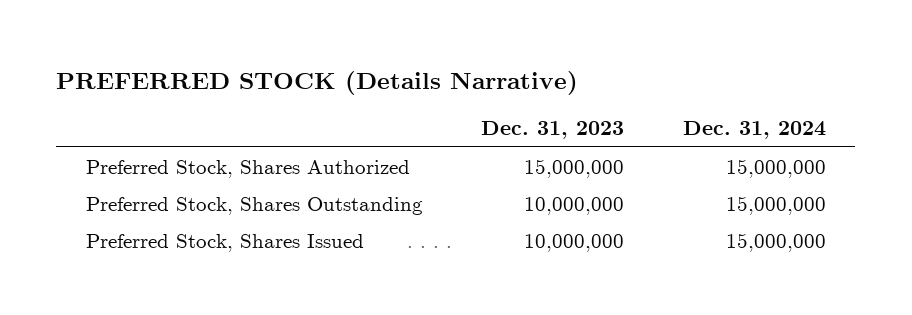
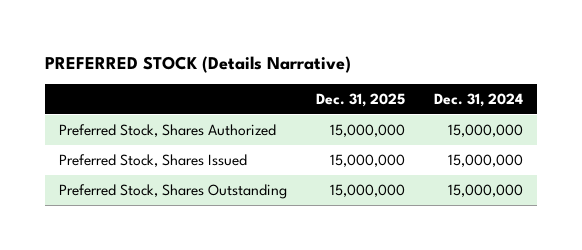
- | Dec. 31, 2023 | Dec. 31, 2024
+ | Dec. 31, 2025 | Dec. 31, 2024
moved down: Preferred Stock, Shares Outstanding | 15,000,000 | 15,000,000

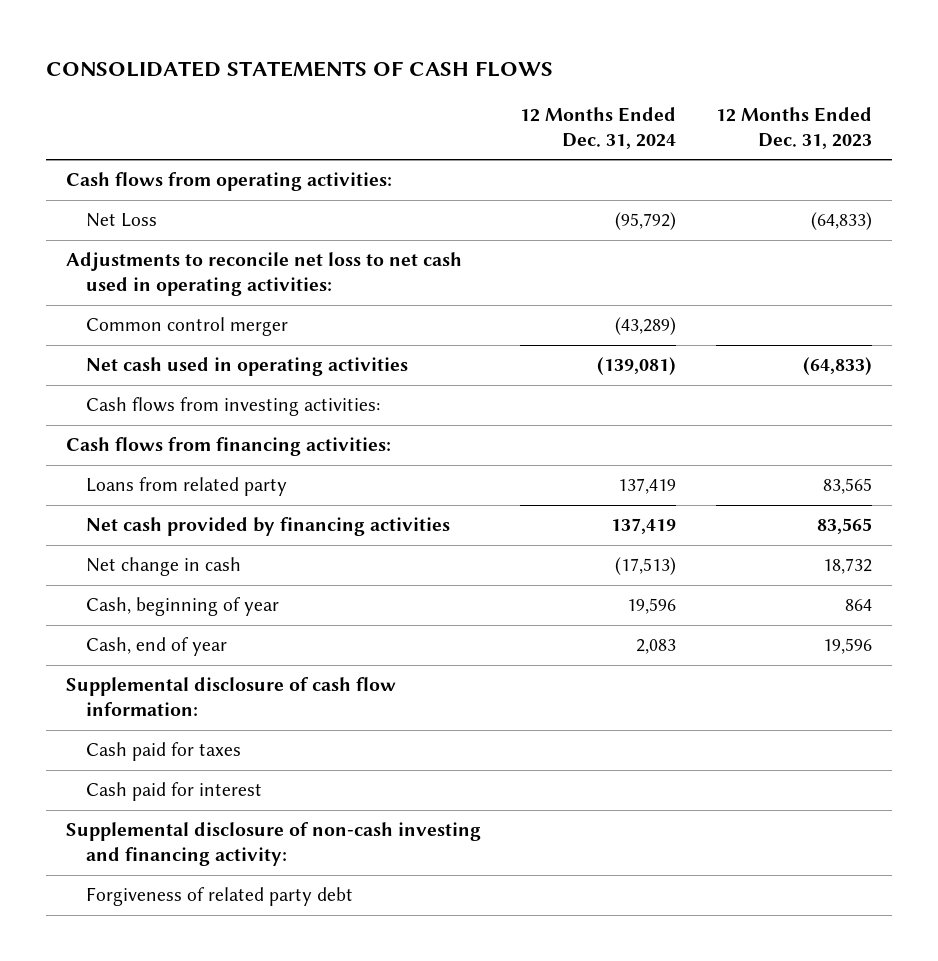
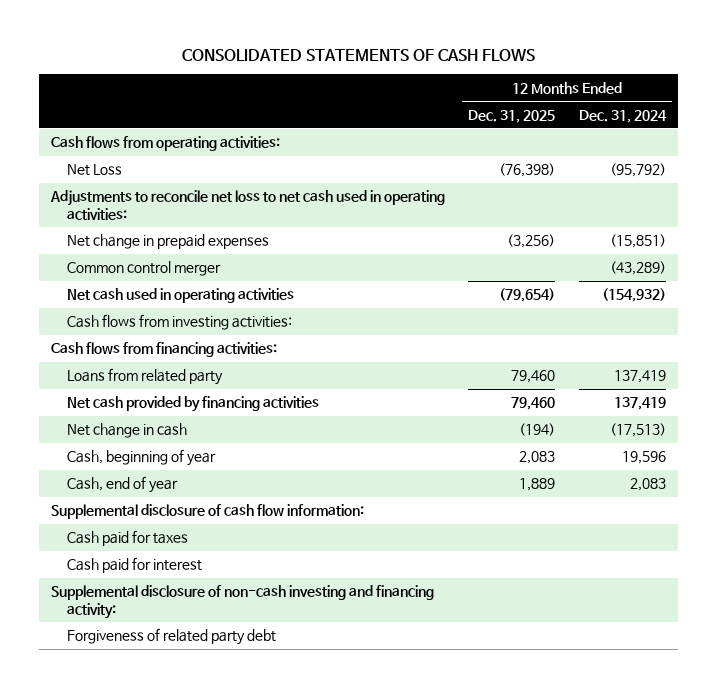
- | 12 Months Ended Dec. 31, 2024 | 12 Months Ended Dec. 31, 2023
+ | 12 Months Ended Dec. 31, 2025 | 12 Months Ended Dec. 31, 2024
+ Net change in prepaid expenses | (3,256) | (15,851)
- Net cash used in operating activities | (139,081) | (64,833)
+ Net cash used in operating activities | (79,654) | (154,932)

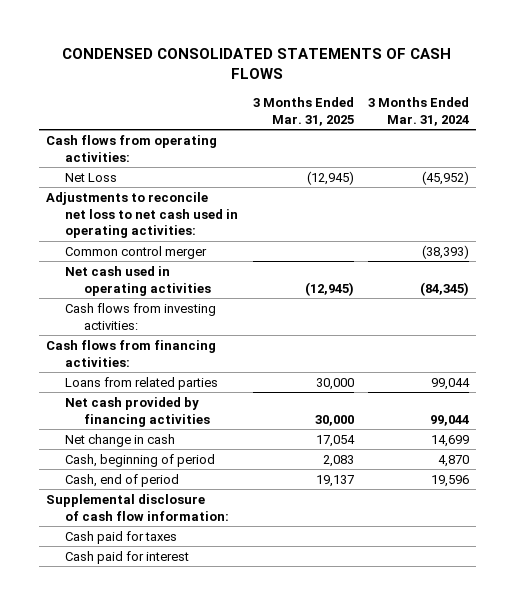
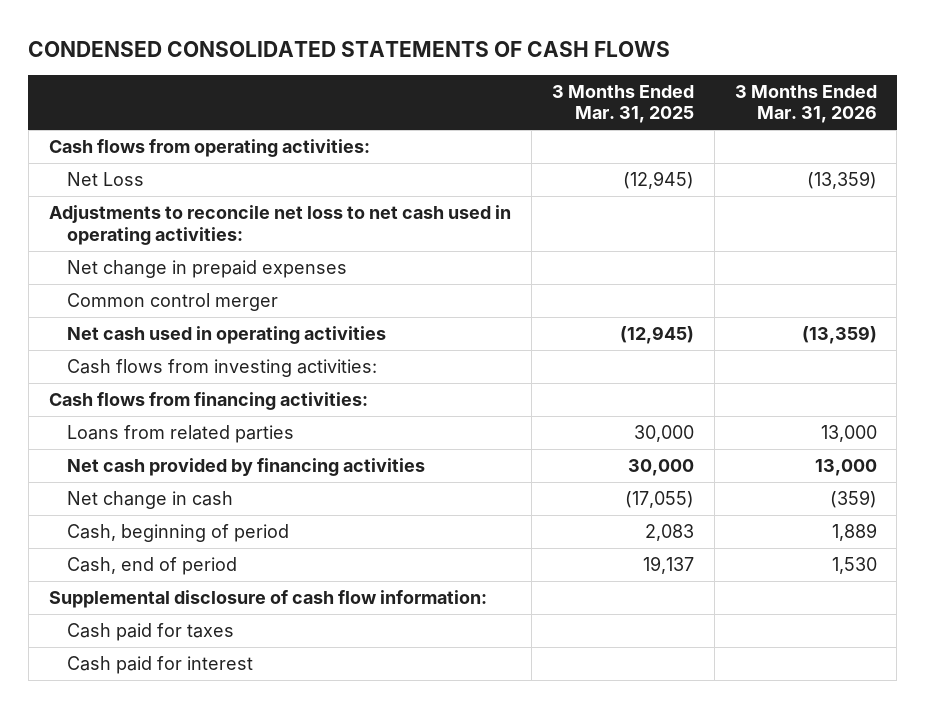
- | 3 Months Ended Mar. 31, 2025 | 3 Months Ended Mar. 31, 2024
+ | 3 Months Ended Mar. 31, 2025 | 3 Months Ended Mar. 31, 2026
+ Net change in prepaid expenses
- Net change in cash | 17,054 | 14,699
+ Net change in cash | (17,055) | (359)

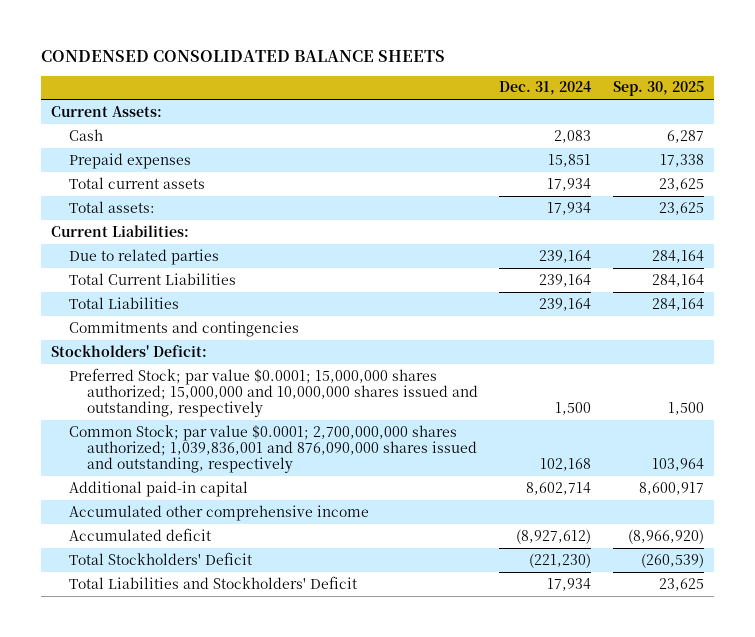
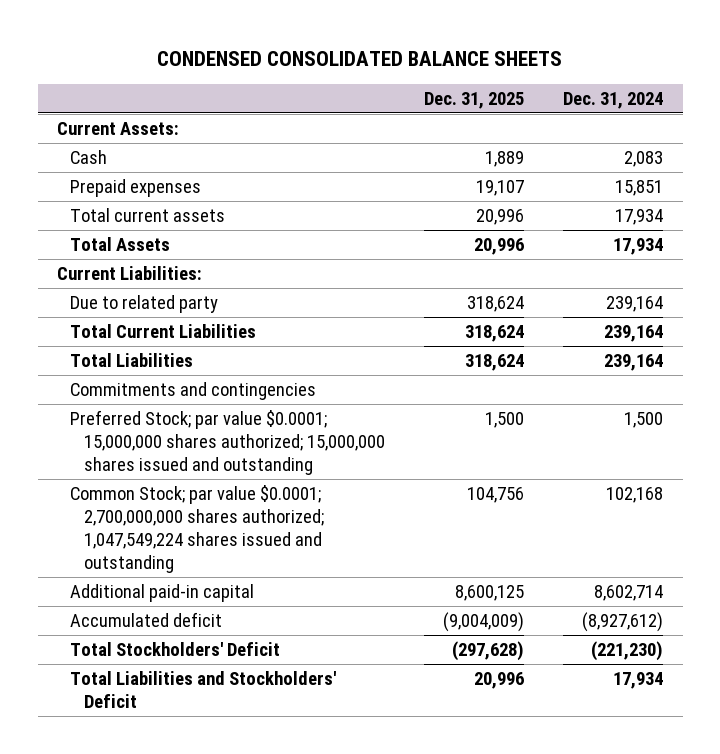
- | Dec. 31, 2024 | Sep. 30, 2025
+ | Dec. 31, 2025 | Dec. 31, 2024
- Total assets: | 17,934 | 23,625
+ Total Assets | 20,996 | 17,934
- Due to related parties | 239,164 | 284,164
+ Due to related party | 318,624 | 239,164
- Stockholders' Deficit:
- Preferred Stock; par value $0.0001; 15,000,000 shares authorized; 15,000,000 and 10,000,000 shares issued and outstanding, respectively | 1,500 | 1,500
- Common Stock; par value $0.0001; 2,700,000,000 shares authorized; 1,039,836,001 and 876,090,000 shares issued and outstanding, respectively | 102,168 | 103,964
+ Preferred Stock; par value $0.0001; 15,000,000 shares authorized; 15,000,000 shares issued and outstanding | 1,500 | 1,500
+ Common Stock; par value $0.0001; 2,700,000,000 shares authorized; 1,047,549,224 shares issued and outstanding | 104,756 | 102,168
- Accumulated other comprehensive income

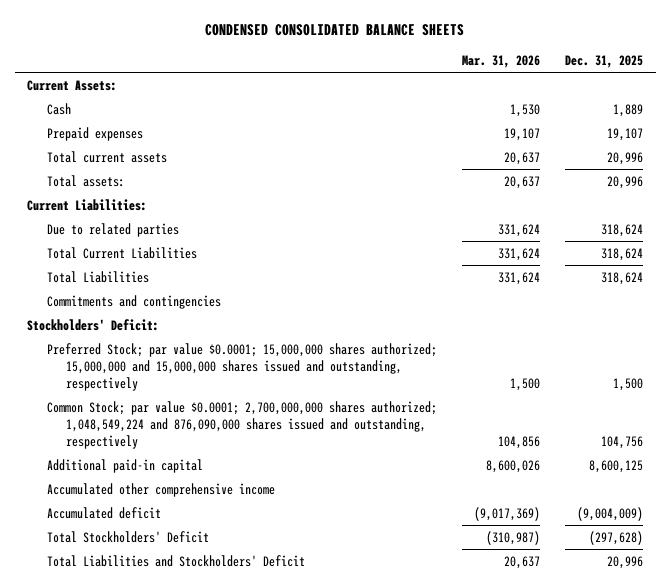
- | Dec. 31, 2025 | Dec. 31, 2024
+ | Mar. 31, 2026 | Dec. 31, 2025
- Total Assets | 20,996 | 17,934
+ Total assets: | 20,637 | 20,996
- Due to related party | 318,624 | 239,164
+ Due to related parties | 331,624 | 318,624
- Preferred Stock; par value $0.0001; 15,000,000 shares authorized; 15,000,000 shares issued and outstanding | 1,500 | 1,500
- Common Stock; par value $0.0001; 2,700,000,000 shares authorized; 1,047,549,224 shares issued and outstanding | 104,756 | 102,168
+ Stockholders' Deficit:
+ Preferred Stock; par value $0.0001; 15,000,000 shares authorized; 15,000,000 and 15,000,000 shares issued and outstanding, respectively | 1,500 | 1,500
+ Common Stock; par value $0.0001; 2,700,000,000 shares authorized; 1,048,549,224 and 876,090,000 shares issued and outstanding, respectively | 104,856 | 104,756
+ Accumulated other comprehensive income

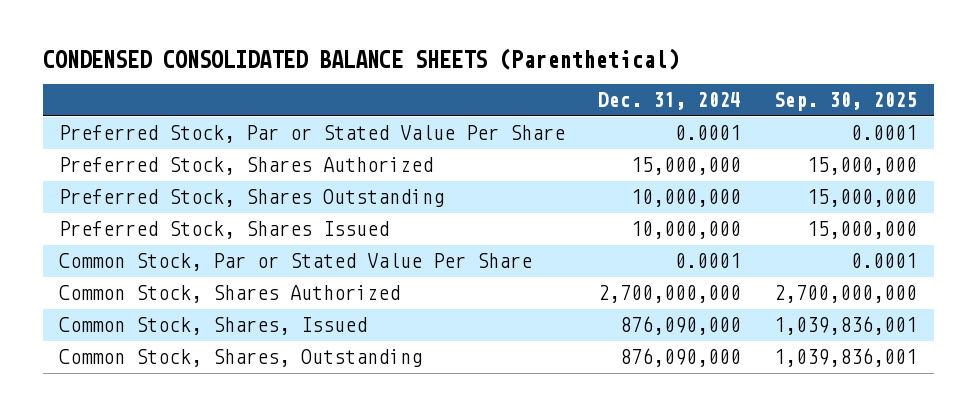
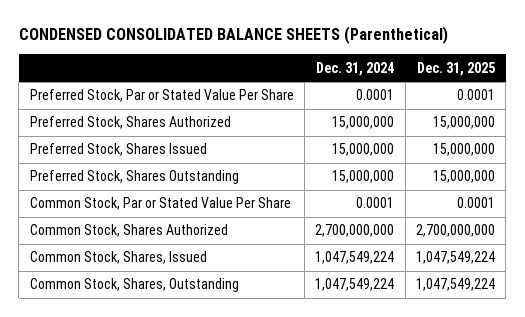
- | Dec. 31, 2024 | Sep. 30, 2025
+ | Dec. 31, 2024 | Dec. 31, 2025
- Preferred Stock, Shares Outstanding | 10,000,000 | 15,000,000
- Preferred Stock, Shares Issued | 10,000,000 | 15,000,000
+ Preferred Stock, Shares Issued | 15,000,000 | 15,000,000
+ Preferred Stock, Shares Outstanding | 15,000,000 | 15,000,000
- Common Stock, Shares, Issued | 876,090,000 | 1,039,836,001
- Common Stock, Shares, Outstanding | 876,090,000 | 1,039,836,001
+ Common Stock, Shares, Issued | 1,047,549,224 | 1,047,549,224
+ Common Stock, Shares, Outstanding | 1,047,549,224 | 1,047,549,224

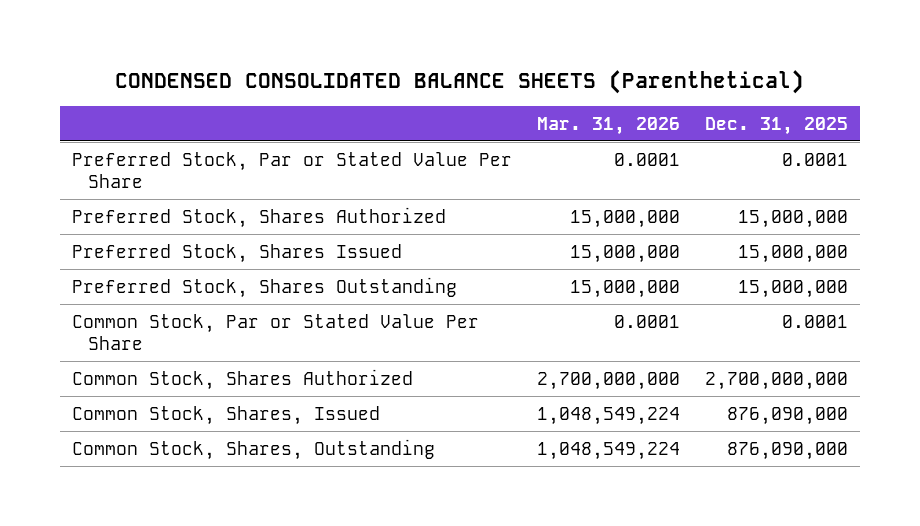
- | Dec. 31, 2024 | Dec. 31, 2025
+ | Mar. 31, 2026 | Dec. 31, 2025
- Common Stock, Shares, Issued | 1,047,549,224 | 1,047,549,224
- Common Stock, Shares, Outstanding | 1,047,549,224 | 1,047,549,224
+ Common Stock, Shares, Issued | 1,048,549,224 | 876,090,000
+ Common Stock, Shares, Outstanding | 1,048,549,224 | 876,090,000

